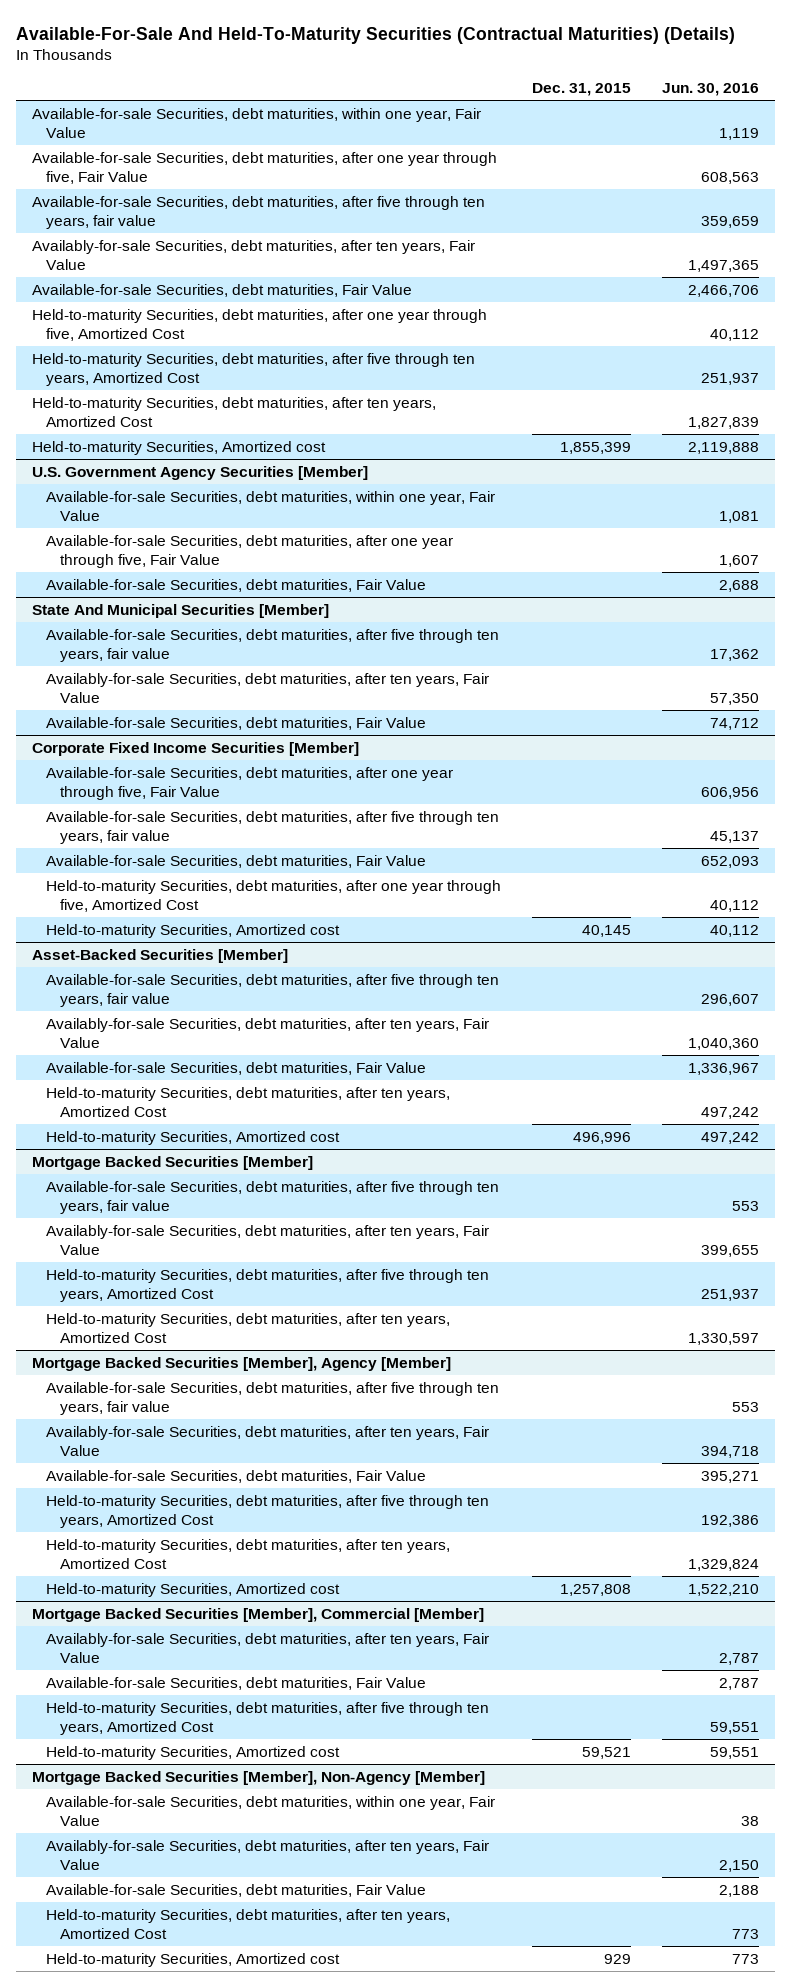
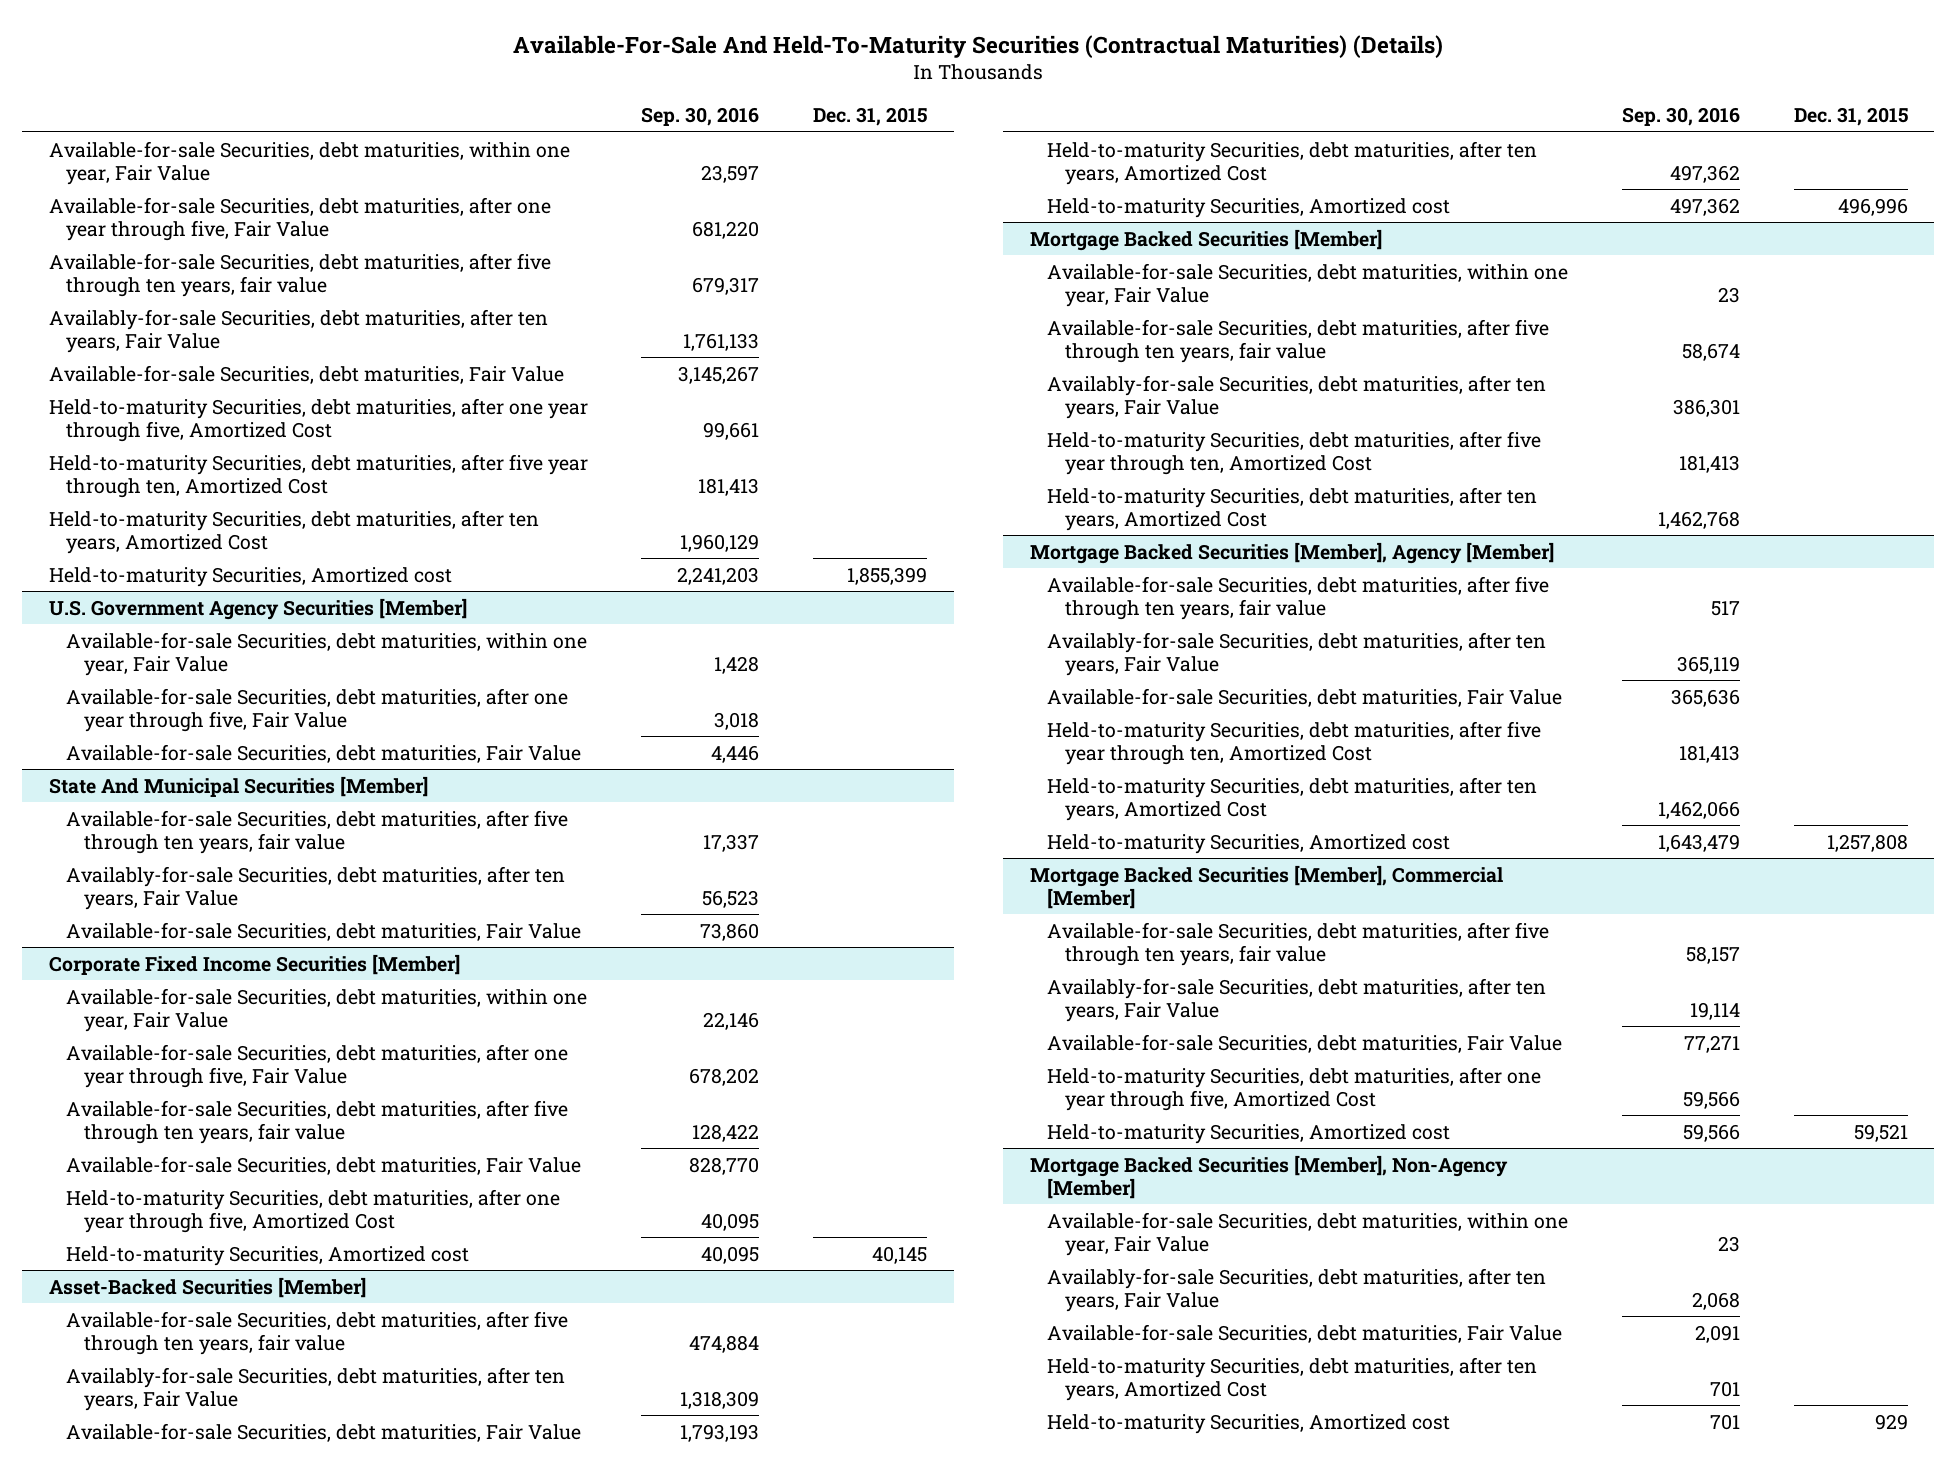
- | Dec. 31, 2015 | Jun. 30, 2016
+ | Sep. 30, 2016 | Dec. 31, 2015
- Held-to-maturity Securities, debt maturities, after five through ten years, Amortized Cost | | 251,937
+ Held-to-maturity Securities, debt maturities, after five year through ten, Amortized Cost | 181,413 |
@ Corporate Fixed Income Securities [Member]
+ Available-for-sale Securities, debt maturities, within one year, Fair Value | 22,146 |
@ Mortgage Backed Securities [Member]
+ Available-for-sale Securities, debt maturities, within one year, Fair Value | 23 |
- Held-to-maturity Securities, debt maturities, after five through ten years, Amortized Cost | | 251,937
+ Held-to-maturity Securities, debt maturities, after five year through ten, Amortized Cost | 181,413 |
@ Mortgage Backed Securities [Member], Agency [Member]
- Held-to-maturity Securities, debt maturities, after five through ten years, Amortized Cost | | 192,386
+ Held-to-maturity Securities, debt maturities, after five year through ten, Amortized Cost | 181,413 |
@ Mortgage Backed Securities [Member], Commercial [Member]
+ Available-for-sale Securities, debt maturities, after five through ten years, fair value | 58,157 |
- Held-to-maturity Securities, debt maturities, after five through ten years, Amortized Cost | | 59,551
+ Held-to-maturity Securities, debt maturities, after one year through five, Amortized Cost | 59,566 |

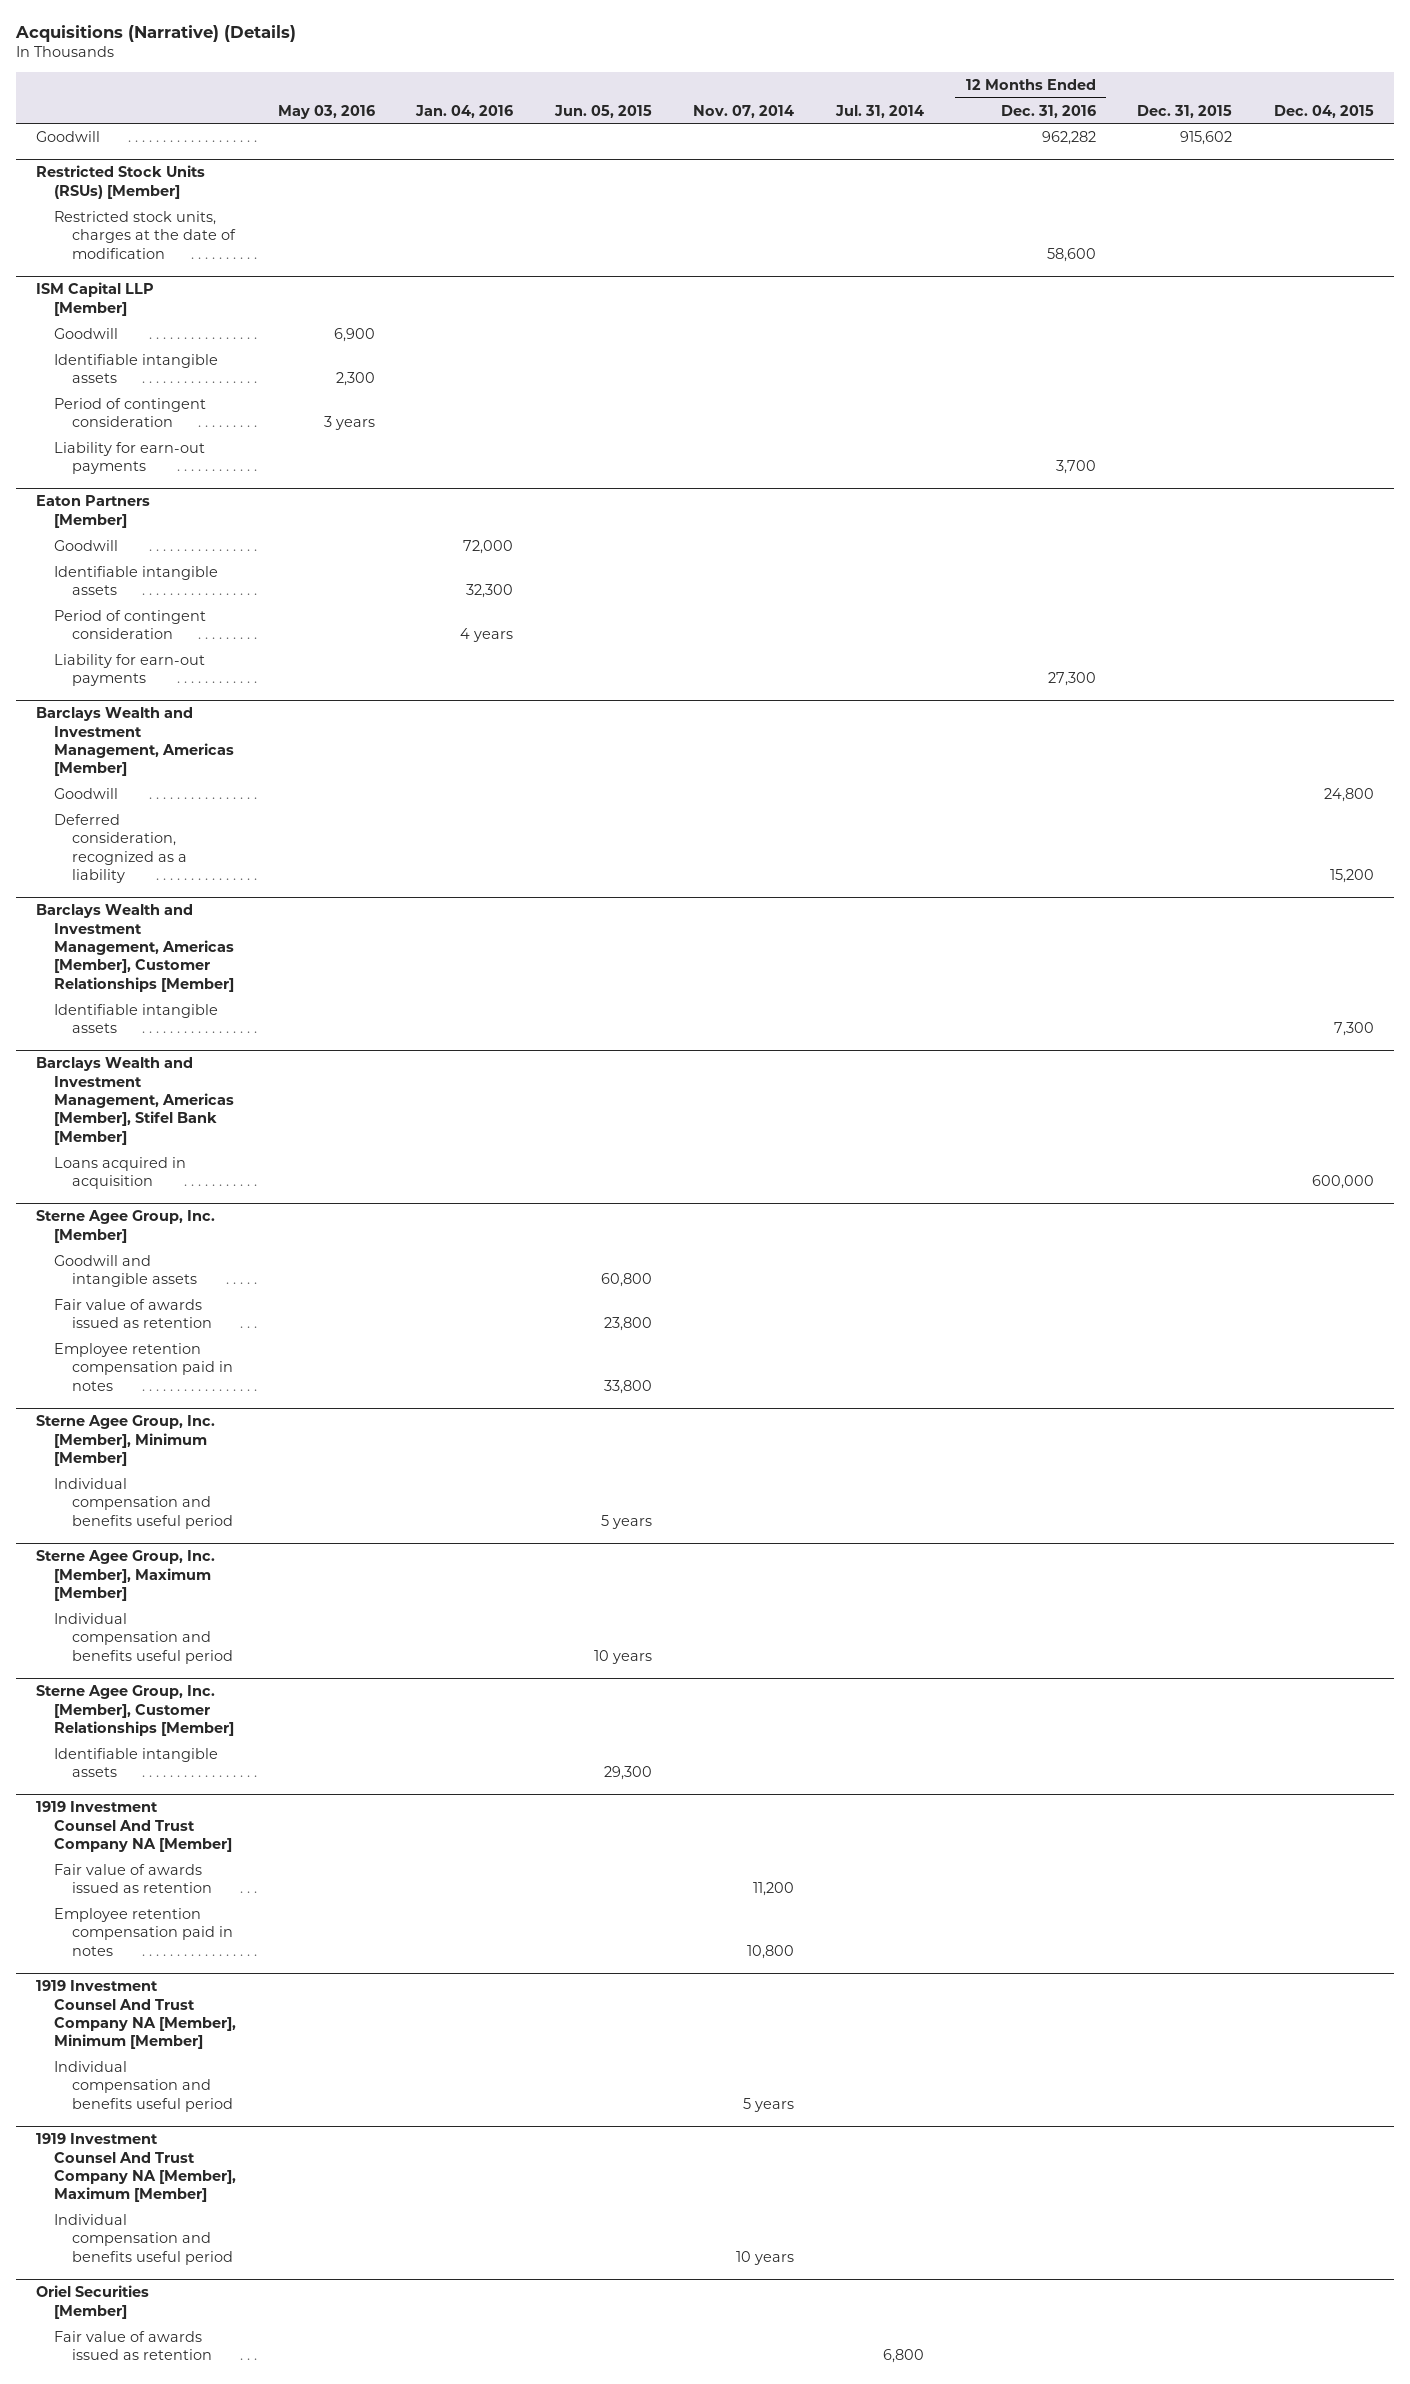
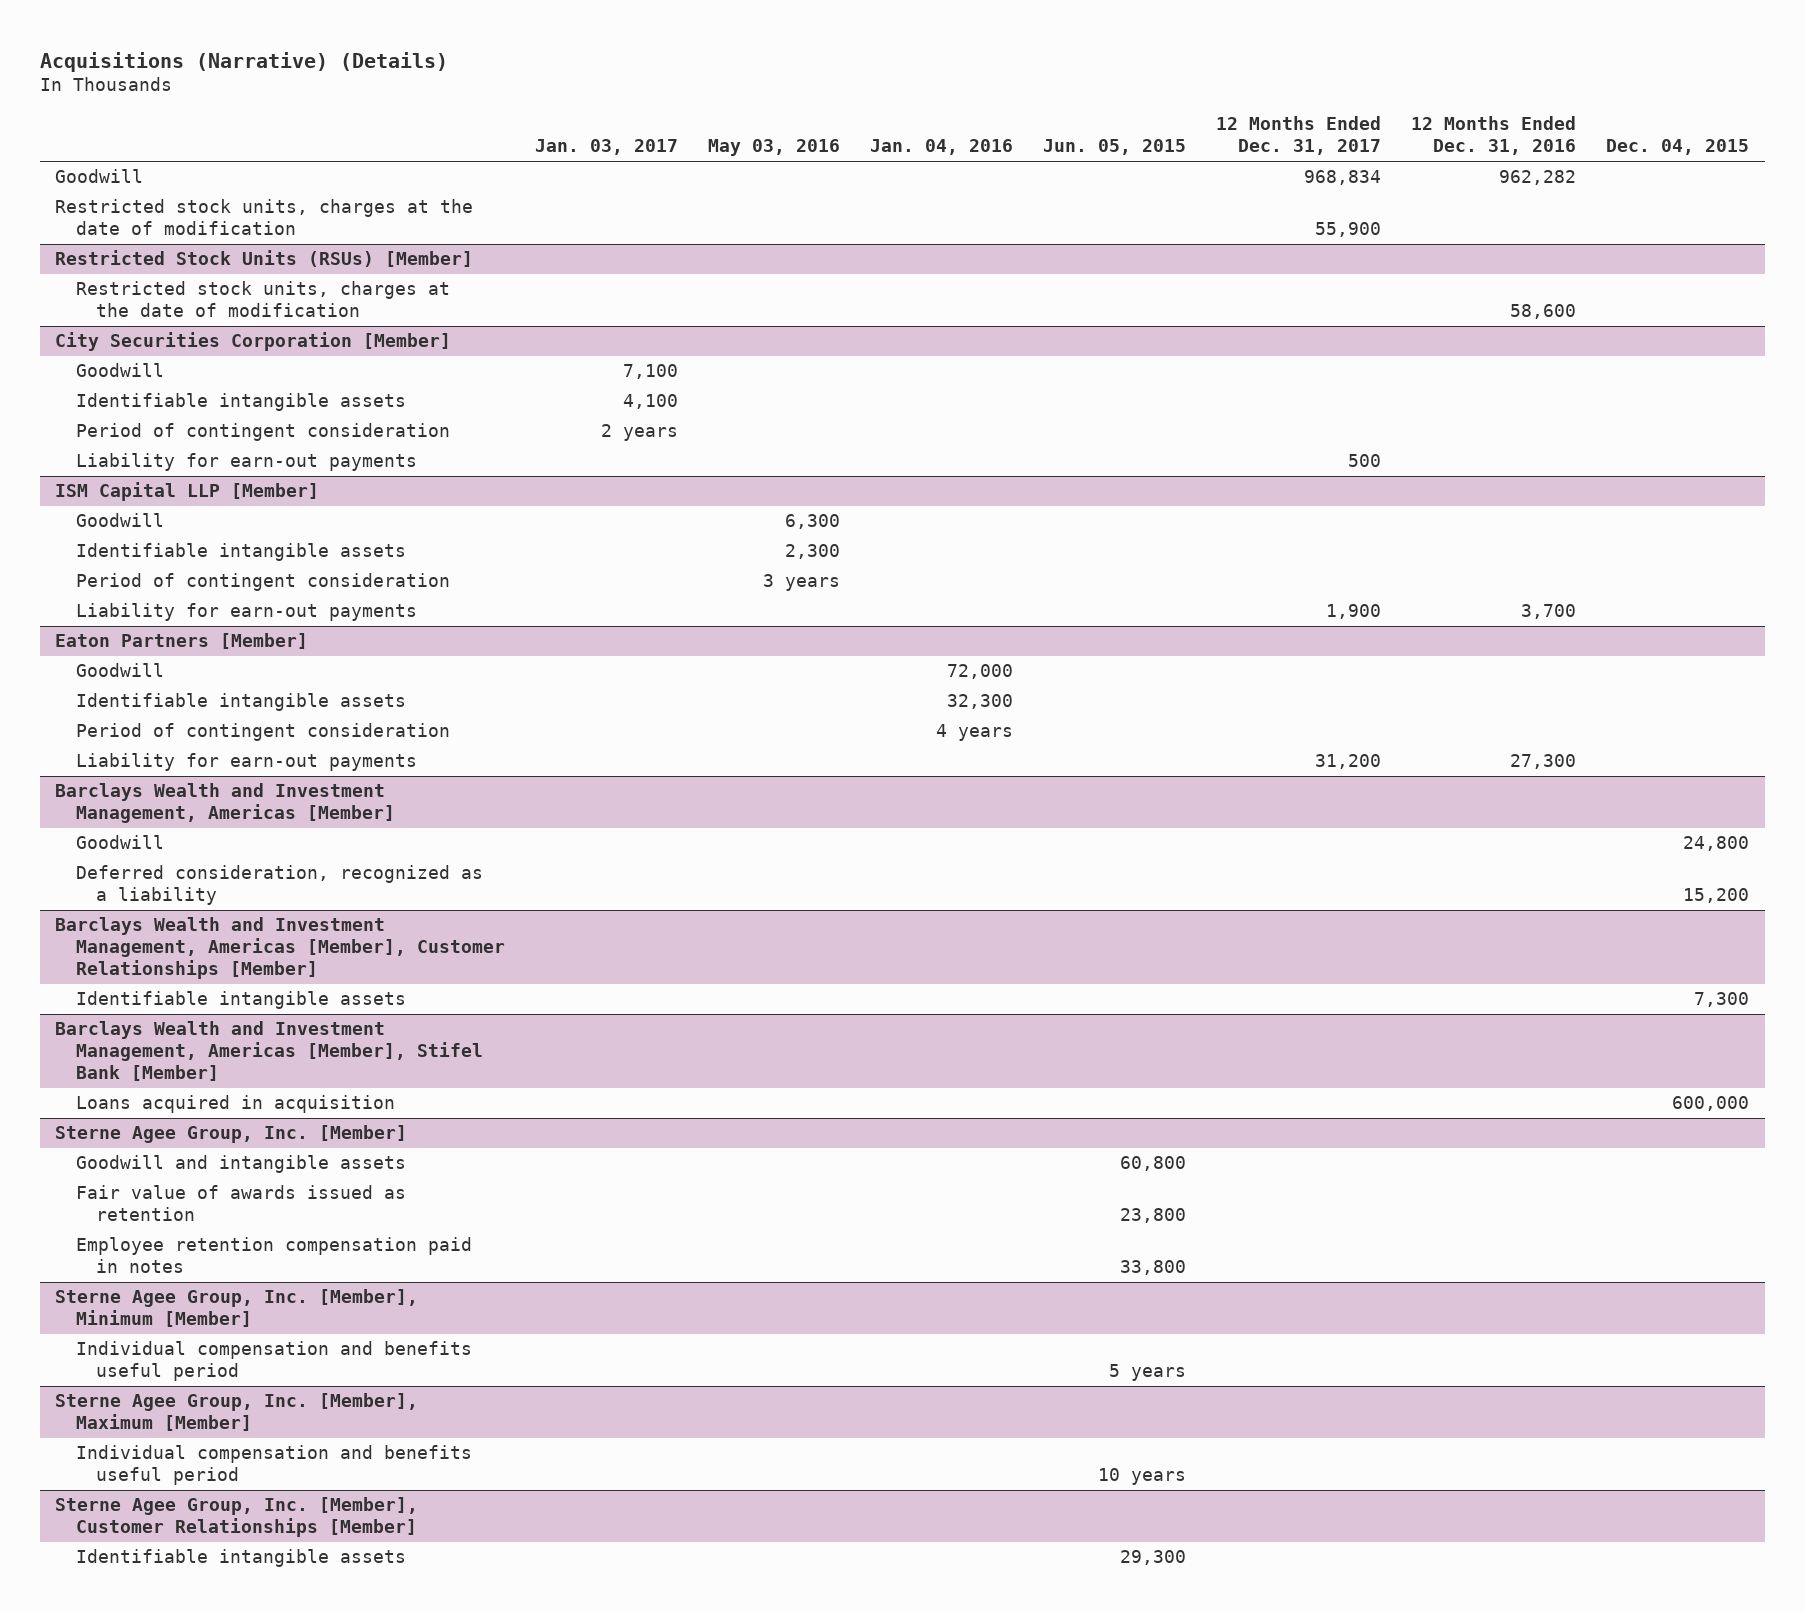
- | May 03, 2016 | Jan. 04, 2016 | Jun. 05, 2015 | Nov. 07, 2014 | Jul. 31, 2014 | 12 Months Ended Dec. 31, 2016 | Dec. 31, 2015 | Dec. 04, 2015
+ | Jan. 03, 2017 | May 03, 2016 | Jan. 04, 2016 | Jun. 05, 2015 | 12 Months Ended Dec. 31, 2017 | 12 Months Ended Dec. 31, 2016 | Dec. 04, 2015
+ Restricted stock units, charges at the date of modification | | | | | 55,900 | |
+ City Securities Corporation [Member]
+ Goodwill | 7,100 | | | | | |
+ Identifiable intangible assets | 4,100 | | | | | |
+ Period of contingent consideration | 2 years | | | | | |
+ Liability for earn-out payments | | | | | 500 | |
@ ISM Capital LLP [Member]
- Goodwill | 6,900 | | | | | | |
+ Goodwill | | 6,300 | | | | |
- 1919 Investment Counsel And Trust Company NA [Member]
- Fair value of awards issued as retention | | | | 11,200 | | | |
- Employee retention compensation paid in notes | | | | 10,800 | | | |
- 1919 Investment Counsel And Trust Company NA [Member], Minimum [Member]
- Individual compensation and benefits useful period | | | | 5 years | | | |
- 1919 Investment Counsel And Trust Company NA [Member], Maximum [Member]
- Individual compensation and benefits useful period | | | | 10 years | | | |
- Oriel Securities [Member]
- Fair value of awards issued as retention | | | | | 6,800 | | |

